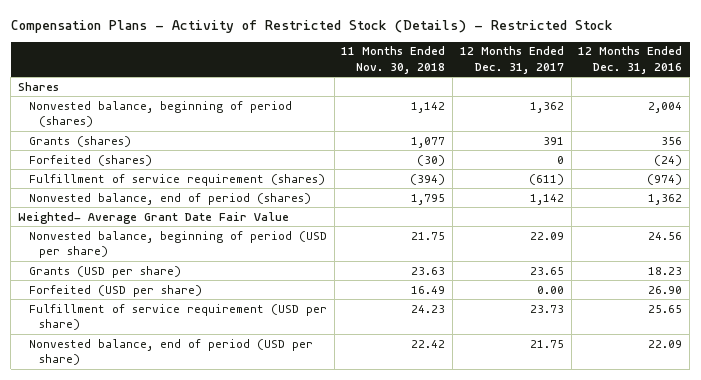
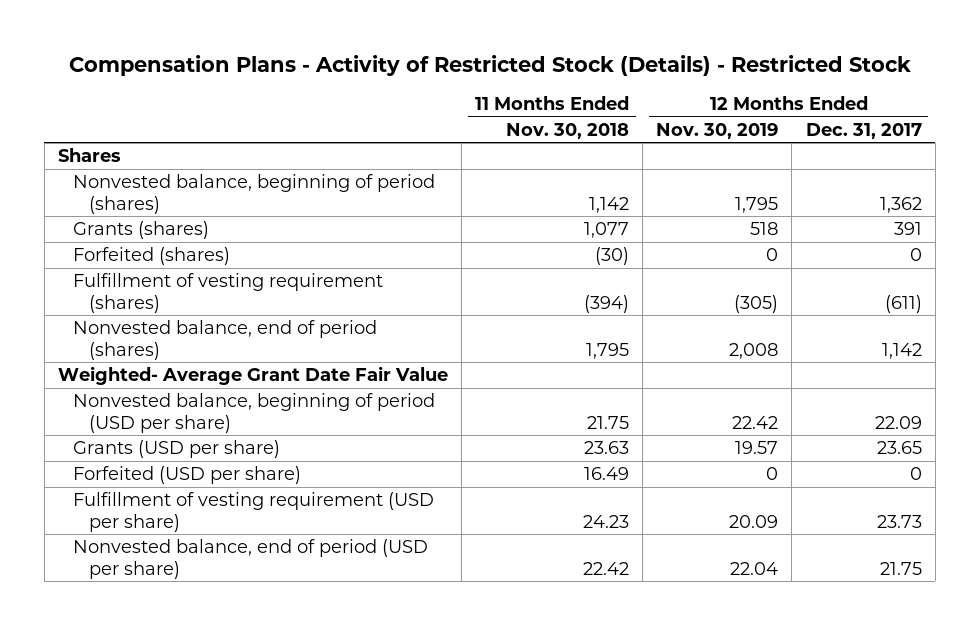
- | 11 Months Ended Nov. 30, 2018 | 12 Months Ended Dec. 31, 2017 | 12 Months Ended Dec. 31, 2016
+ | 11 Months Ended Nov. 30, 2018 | 12 Months Ended Nov. 30, 2019 | 12 Months Ended Dec. 31, 2017
- Fulfillment of service requirement (shares) | (394) | (611) | (974)
+ Fulfillment of vesting requirement (shares) | (394) | (305) | (611)
- Forfeited (USD per share) | 16.49 | 0.00 | 26.90
- Fulfillment of service requirement (USD per share) | 24.23 | 23.73 | 25.65
+ Forfeited (USD per share) | 16.49 | 0 | 0
+ Fulfillment of vesting requirement (USD per share) | 24.23 | 20.09 | 23.73

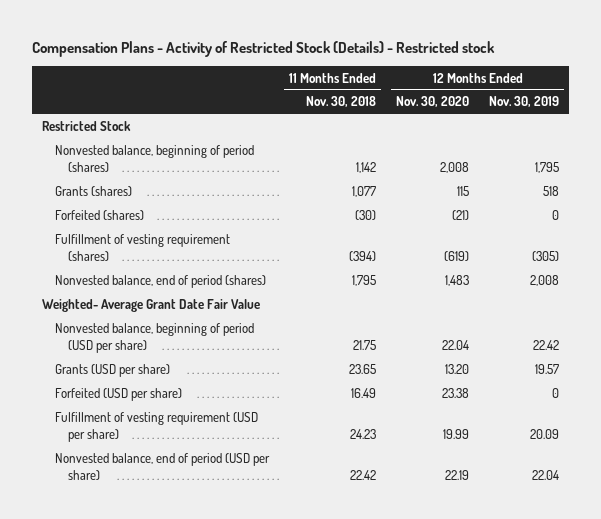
- Compensation Plans - Activity of Restricted Stock (Details) - Restricted Stock
+ Compensation Plans - Activity of Restricted Stock (Details) - Restricted stock
- | 11 Months Ended Nov. 30, 2018 | 12 Months Ended Nov. 30, 2019 | 12 Months Ended Dec. 31, 2017
+ | 11 Months Ended Nov. 30, 2018 | 12 Months Ended Nov. 30, 2020 | 12 Months Ended Nov. 30, 2019
- Shares
+ Restricted Stock
- Grants (USD per share) | 23.63 | 19.57 | 23.65
+ Grants (USD per share) | 23.65 | 13.20 | 19.57

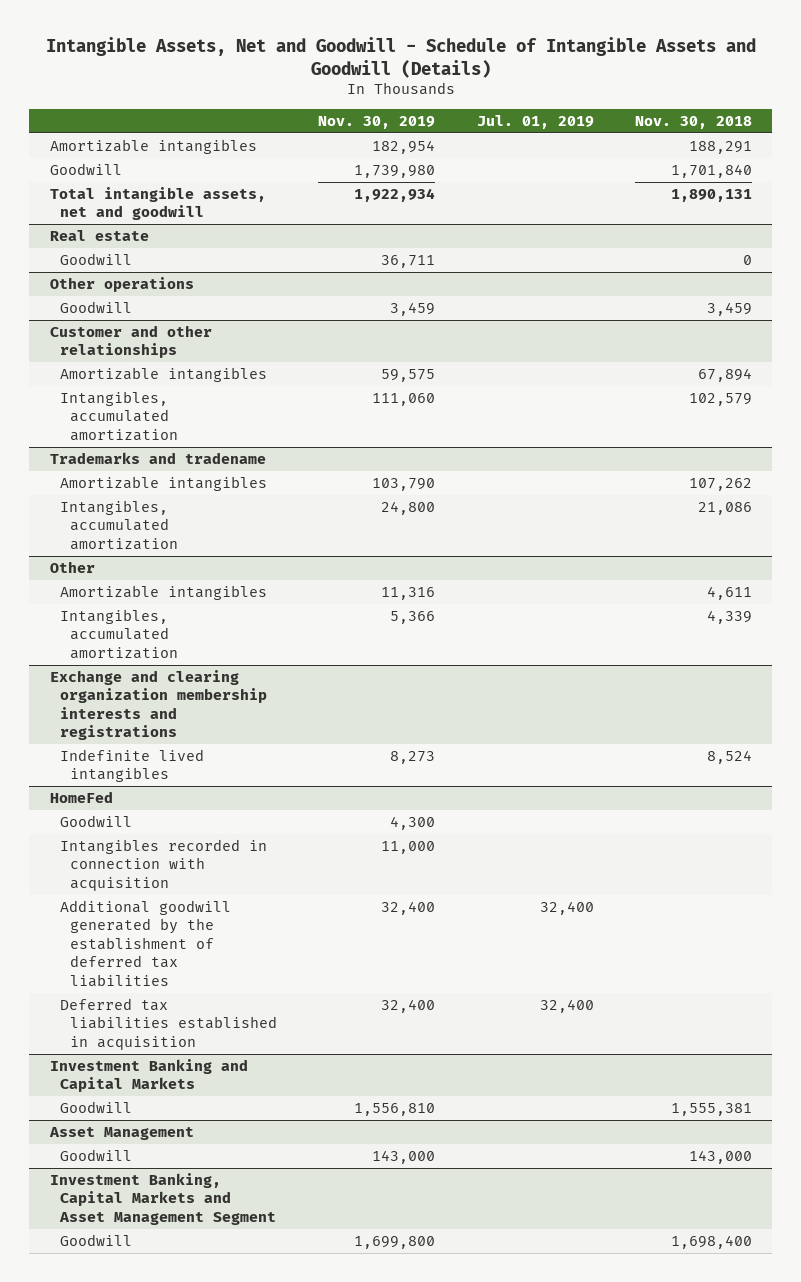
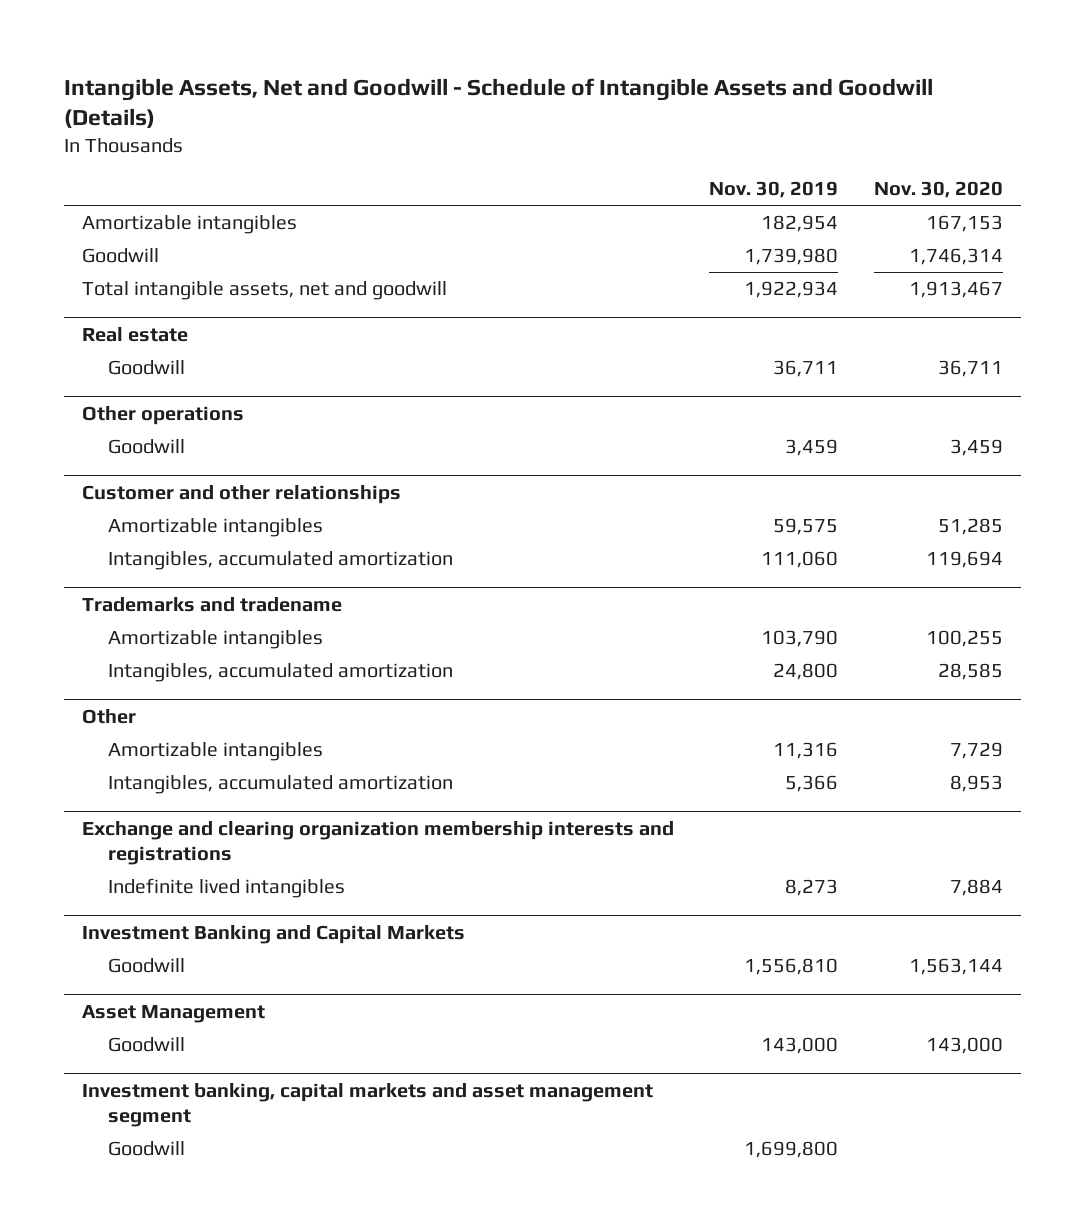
- | Nov. 30, 2019 | Jul. 01, 2019 | Nov. 30, 2018
+ | Nov. 30, 2019 | Nov. 30, 2020
- HomeFed
- Goodwill | 4,300 | |
- Intangibles recorded in connection with acquisition | 11,000 | |
- Additional goodwill generated by the establishment of deferred tax liabilities | 32,400 | 32,400 |
- Deferred tax liabilities established in acquisition | 32,400 | 32,400 |
- Investment Banking, Capital Markets and Asset Management Segment
+ Investment banking, capital markets and asset management segment

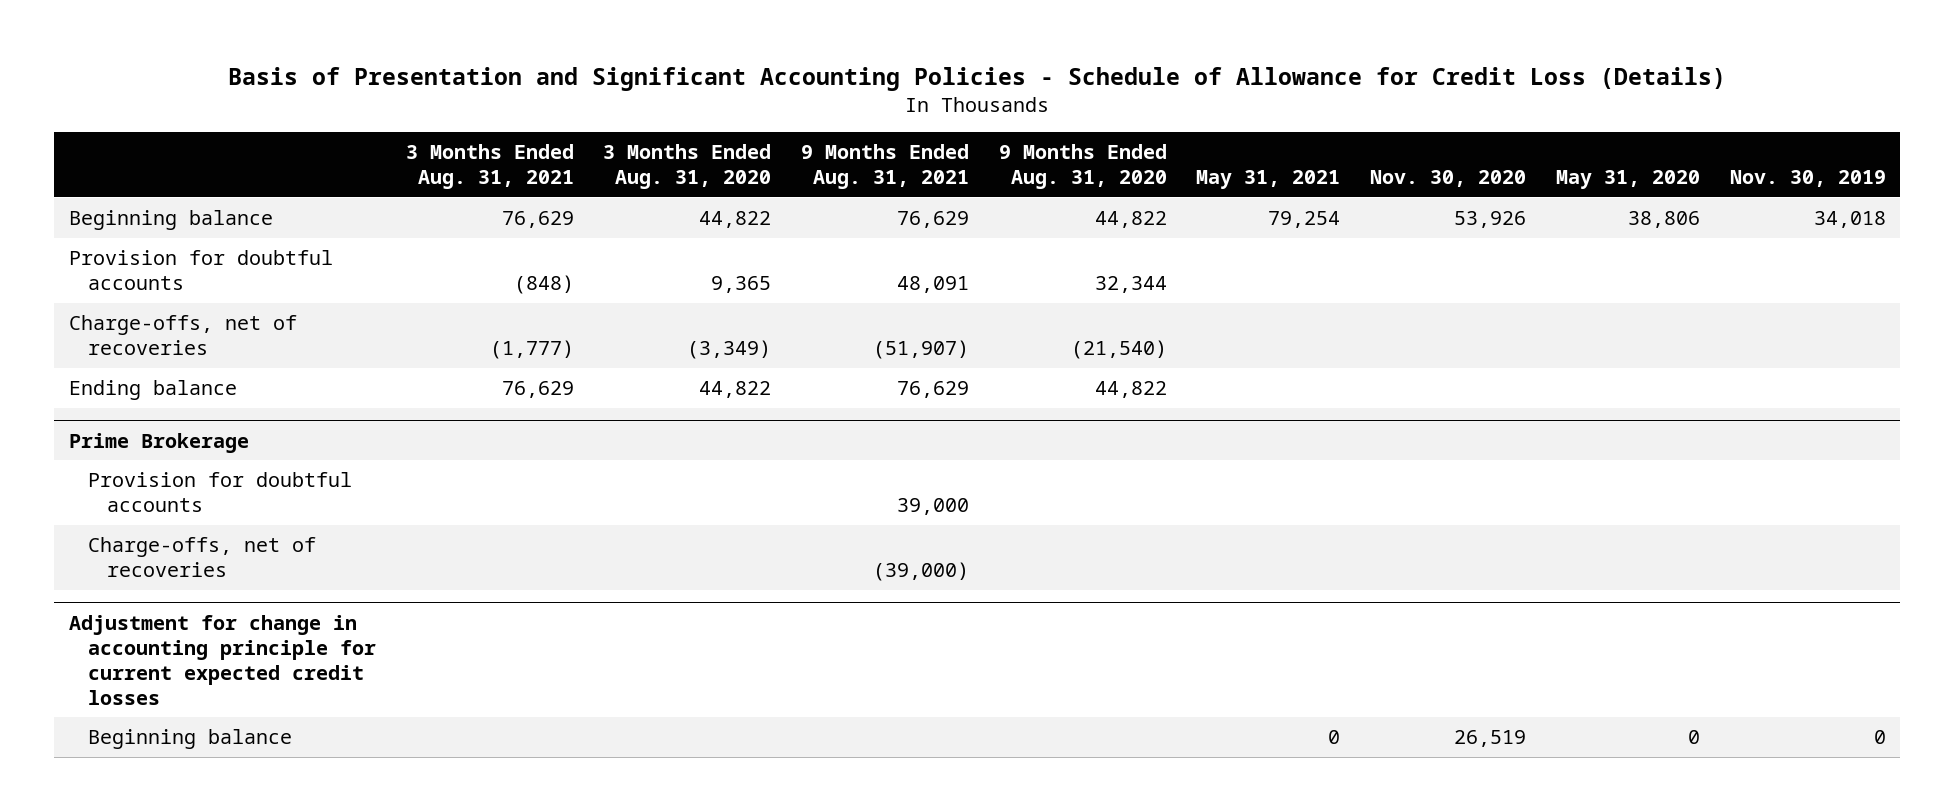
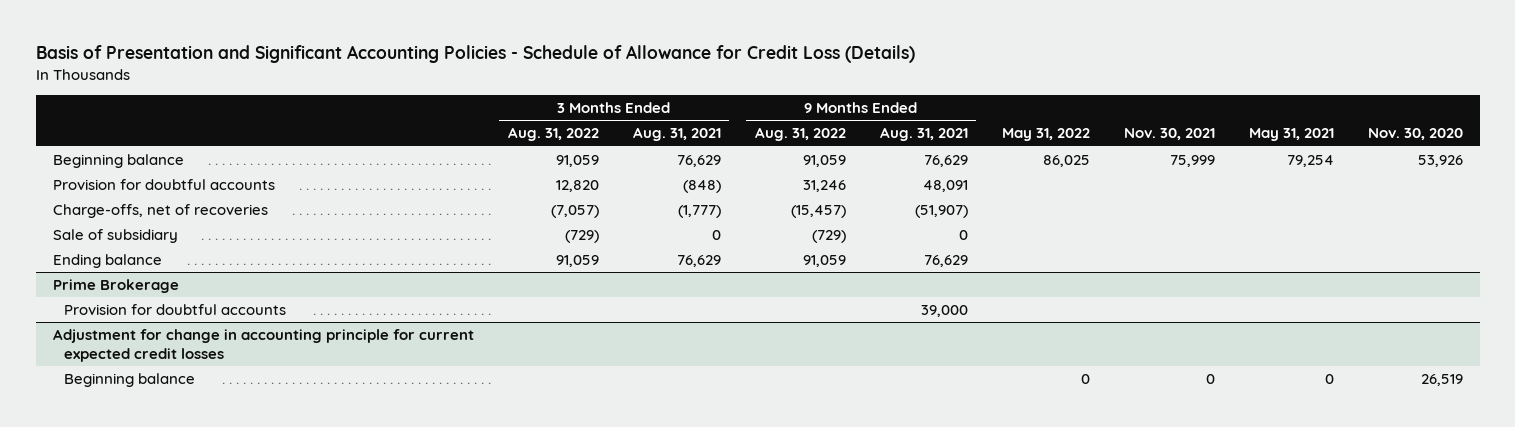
- | 3 Months Ended Aug. 31, 2021 | 3 Months Ended Aug. 31, 2020 | 9 Months Ended Aug. 31, 2021 | 9 Months Ended Aug. 31, 2020 | May 31, 2021 | Nov. 30, 2020 | May 31, 2020 | Nov. 30, 2019
+ | 3 Months Ended Aug. 31, 2022 | 3 Months Ended Aug. 31, 2021 | 9 Months Ended Aug. 31, 2022 | 9 Months Ended Aug. 31, 2021 | May 31, 2022 | Nov. 30, 2021 | May 31, 2021 | Nov. 30, 2020
+ Sale of subsidiary | (729) | 0 | (729) | 0 | | | |
@ Prime Brokerage
- Charge-offs, net of recoveries | | | (39,000) | | | | |

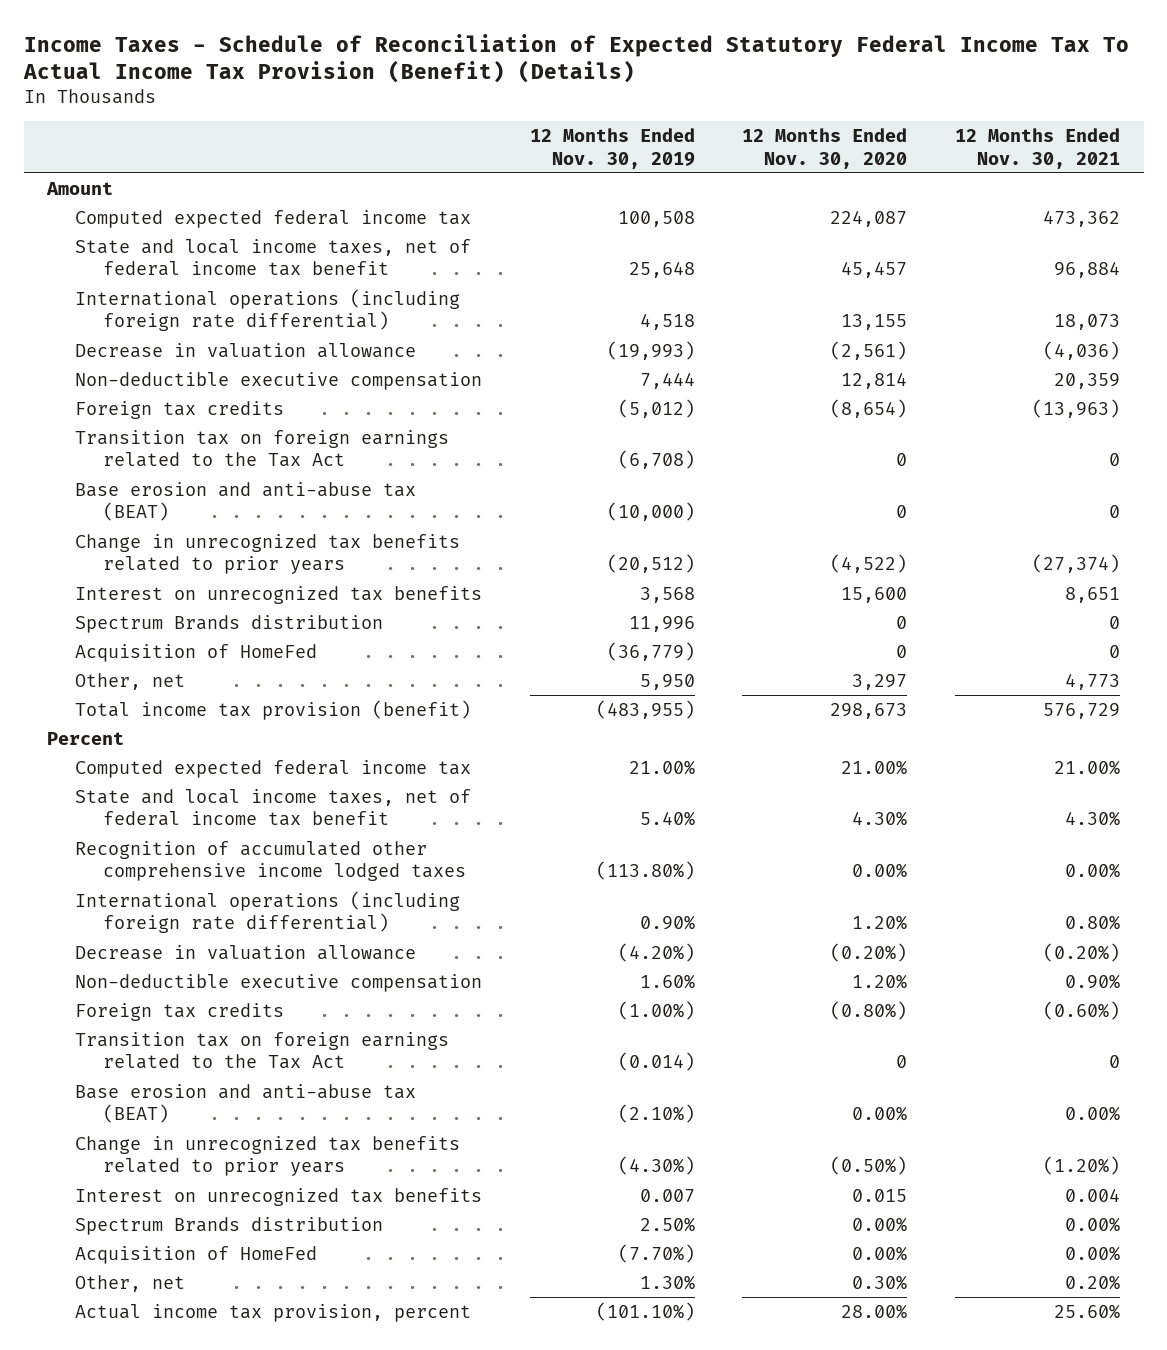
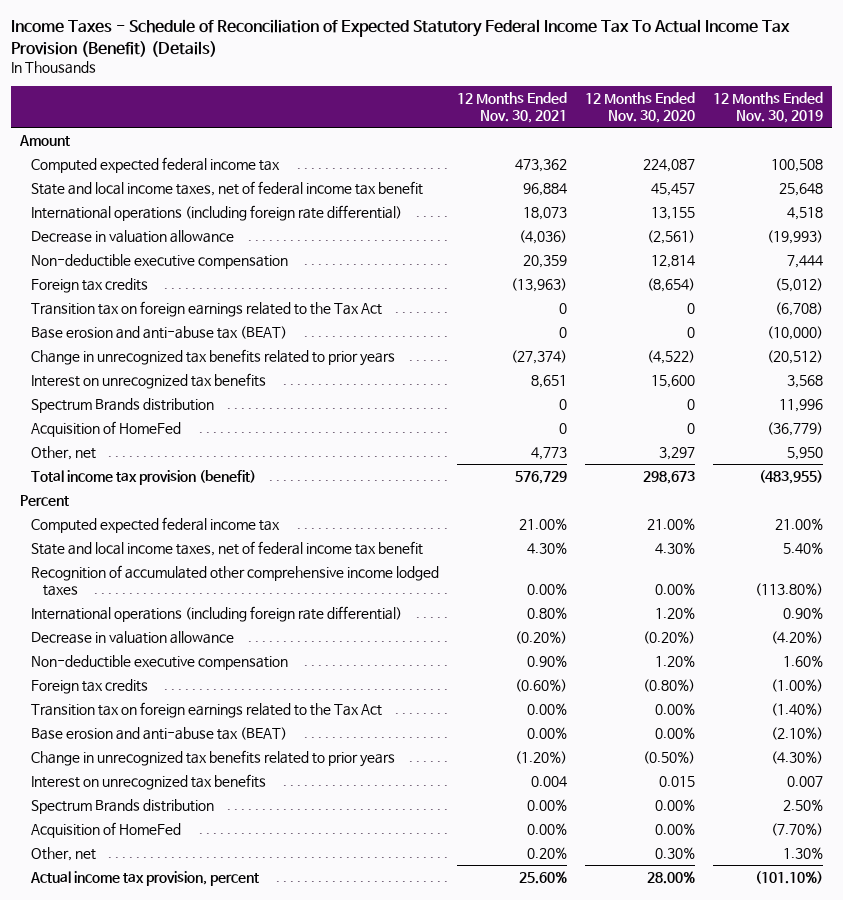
- | 12 Months Ended Nov. 30, 2019 | 12 Months Ended Nov. 30, 2020 | 12 Months Ended Nov. 30, 2021
+ | 12 Months Ended Nov. 30, 2021 | 12 Months Ended Nov. 30, 2020 | 12 Months Ended Nov. 30, 2019
- Transition tax on foreign earnings related to the Tax Act | (0.014) | 0 | 0
+ Transition tax on foreign earnings related to the Tax Act | 0.00% | 0.00% | (1.40%)

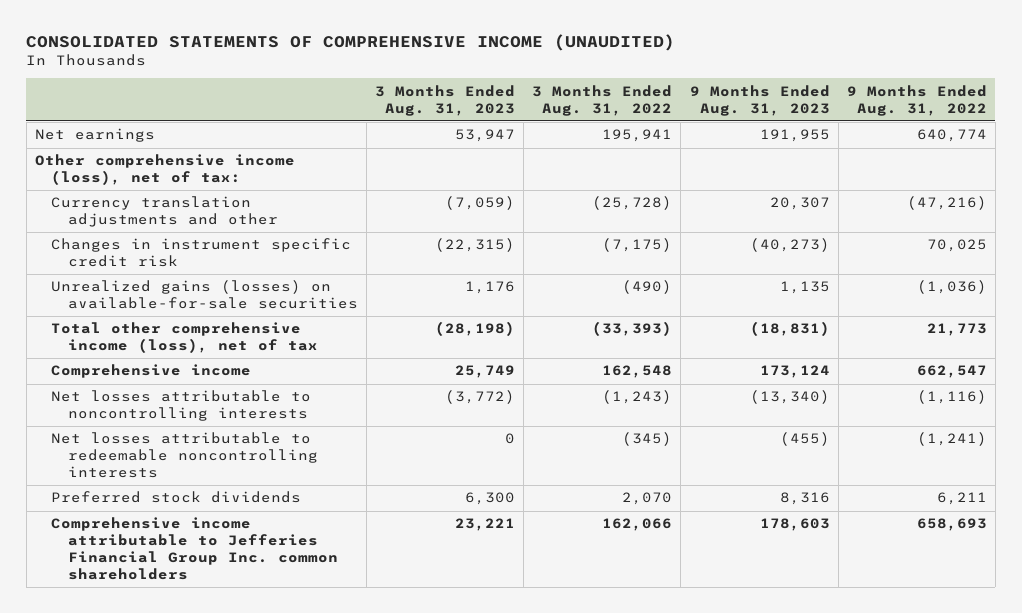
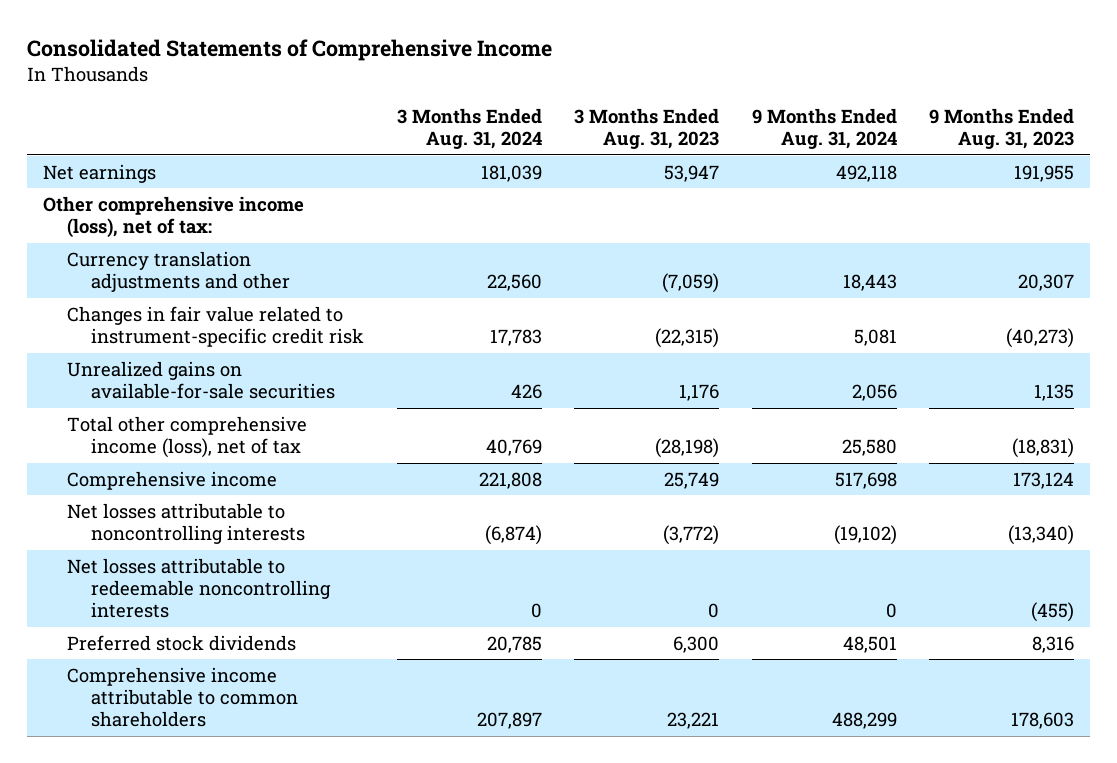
- CONSOLIDATED STATEMENTS OF COMPREHENSIVE INCOME (UNAUDITED)
+ Consolidated Statements of Comprehensive Income
- | 3 Months Ended Aug. 31, 2023 | 3 Months Ended Aug. 31, 2022 | 9 Months Ended Aug. 31, 2023 | 9 Months Ended Aug. 31, 2022
+ | 3 Months Ended Aug. 31, 2024 | 3 Months Ended Aug. 31, 2023 | 9 Months Ended Aug. 31, 2024 | 9 Months Ended Aug. 31, 2023
- Changes in instrument specific credit risk | (22,315) | (7,175) | (40,273) | 70,025
- Unrealized gains (losses) on available-for-sale securities | 1,176 | (490) | 1,135 | (1,036)
+ Changes in fair value related to instrument-specific credit risk | 17,783 | (22,315) | 5,081 | (40,273)
+ Unrealized gains on available-for-sale securities | 426 | 1,176 | 2,056 | 1,135
- Comprehensive income attributable to Jefferies Financial Group Inc. common shareholders | 23,221 | 162,066 | 178,603 | 658,693
+ Comprehensive income attributable to common shareholders | 207,897 | 23,221 | 488,299 | 178,603

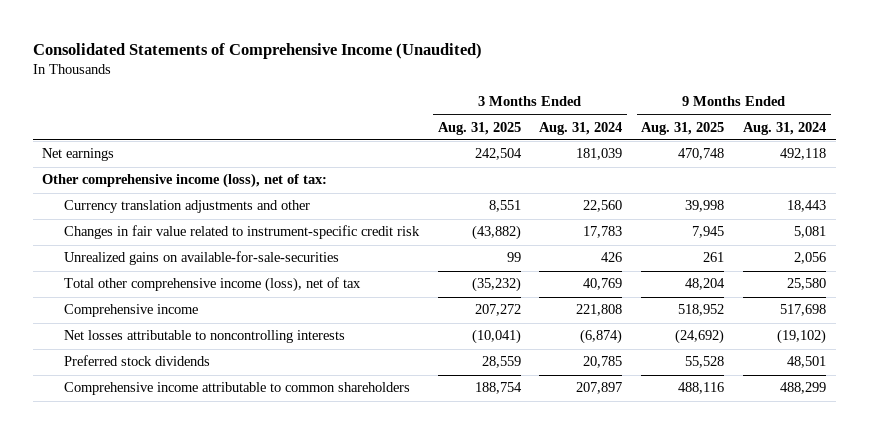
- Consolidated Statements of Comprehensive Income
+ Consolidated Statements of Comprehensive Income (Unaudited)
- | 3 Months Ended Aug. 31, 2024 | 3 Months Ended Aug. 31, 2023 | 9 Months Ended Aug. 31, 2024 | 9 Months Ended Aug. 31, 2023
+ | 3 Months Ended Aug. 31, 2025 | 3 Months Ended Aug. 31, 2024 | 9 Months Ended Aug. 31, 2025 | 9 Months Ended Aug. 31, 2024
- Unrealized gains on available-for-sale securities | 426 | 1,176 | 2,056 | 1,135
+ Unrealized gains on available-for-sale-securities | 99 | 426 | 261 | 2,056
- Net losses attributable to redeemable noncontrolling interests | 0 | 0 | 0 | (455)

